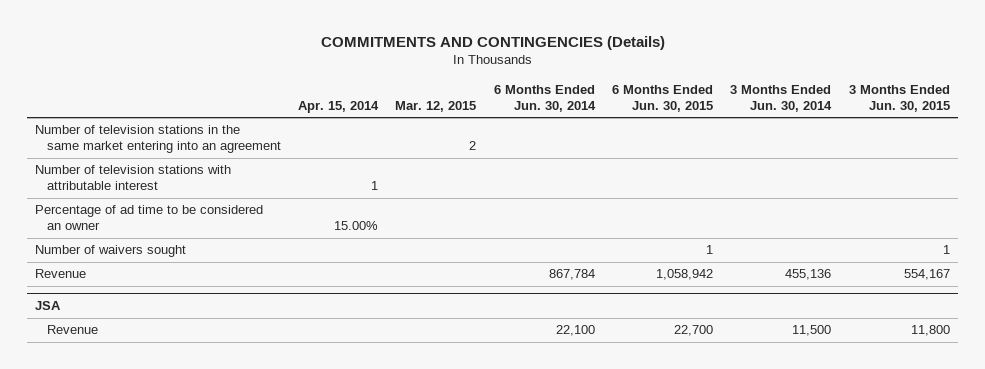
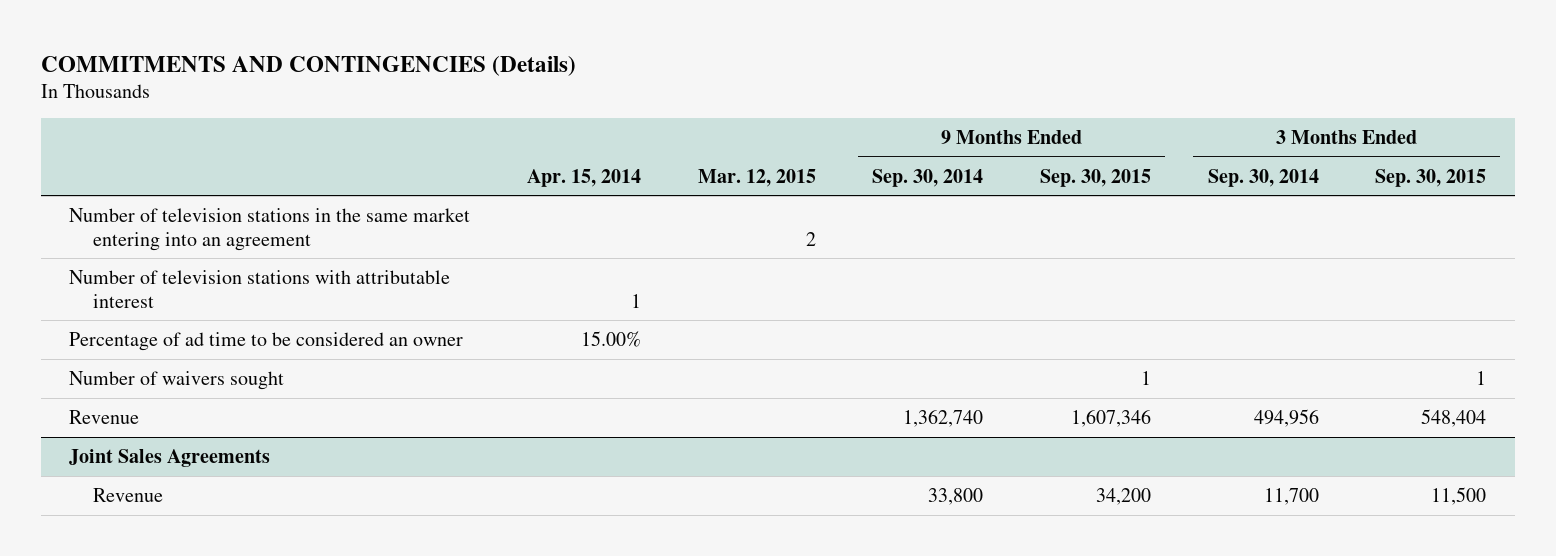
- | Apr. 15, 2014 | Mar. 12, 2015 | 6 Months Ended Jun. 30, 2014 | 6 Months Ended Jun. 30, 2015 | 3 Months Ended Jun. 30, 2014 | 3 Months Ended Jun. 30, 2015
+ | Apr. 15, 2014 | Mar. 12, 2015 | 9 Months Ended Sep. 30, 2014 | 9 Months Ended Sep. 30, 2015 | 3 Months Ended Sep. 30, 2014 | 3 Months Ended Sep. 30, 2015
- JSA
+ Joint Sales Agreements

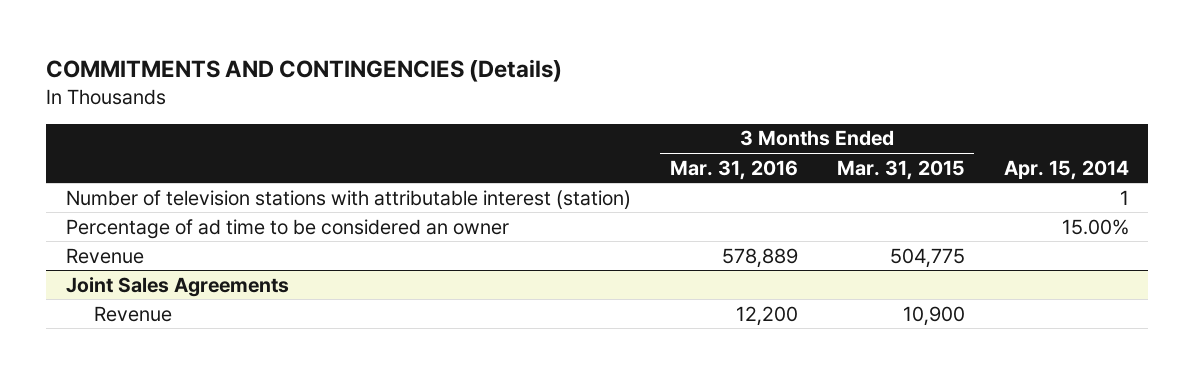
- | Apr. 15, 2014 | Mar. 12, 2015 | 9 Months Ended Sep. 30, 2014 | 9 Months Ended Sep. 30, 2015 | 3 Months Ended Sep. 30, 2014 | 3 Months Ended Sep. 30, 2015
+ | 3 Months Ended Mar. 31, 2016 | 3 Months Ended Mar. 31, 2015 | Apr. 15, 2014
- Number of television stations in the same market entering into an agreement | | 2 | | | |
- Number of television stations with attributable interest | 1 | | | | |
+ Number of television stations with attributable interest (station) | | | 1
- Number of waivers sought | | | | 1 | | 1

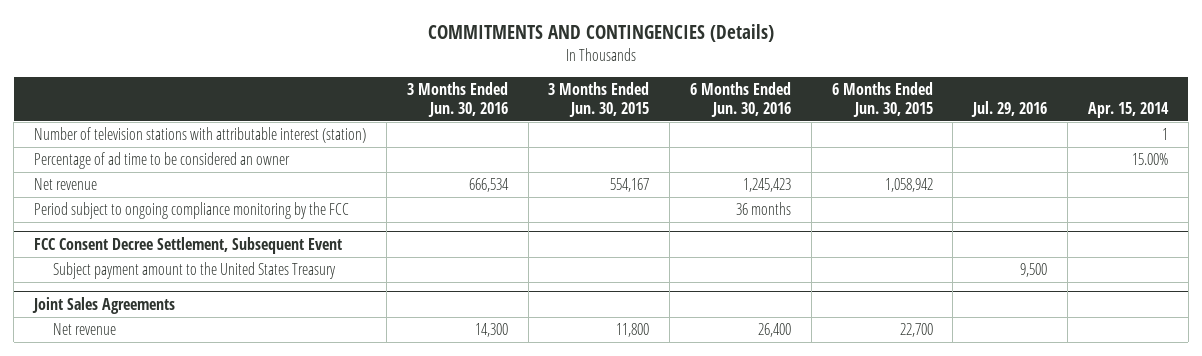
- | 3 Months Ended Mar. 31, 2016 | 3 Months Ended Mar. 31, 2015 | Apr. 15, 2014
+ | 3 Months Ended Jun. 30, 2016 | 3 Months Ended Jun. 30, 2015 | 6 Months Ended Jun. 30, 2016 | 6 Months Ended Jun. 30, 2015 | Jul. 29, 2016 | Apr. 15, 2014
- Revenue | 578,889 | 504,775 |
+ Net revenue | 666,534 | 554,167 | 1,245,423 | 1,058,942 | |
+ Period subject to ongoing compliance monitoring by the FCC | | | 36 months | | |
+ FCC Consent Decree Settlement, Subsequent Event
+ Subject payment amount to the United States Treasury | | | | | 9,500 |
@ Joint Sales Agreements
- Revenue | 12,200 | 10,900 |
+ Net revenue | 14,300 | 11,800 | 26,400 | 22,700 | |

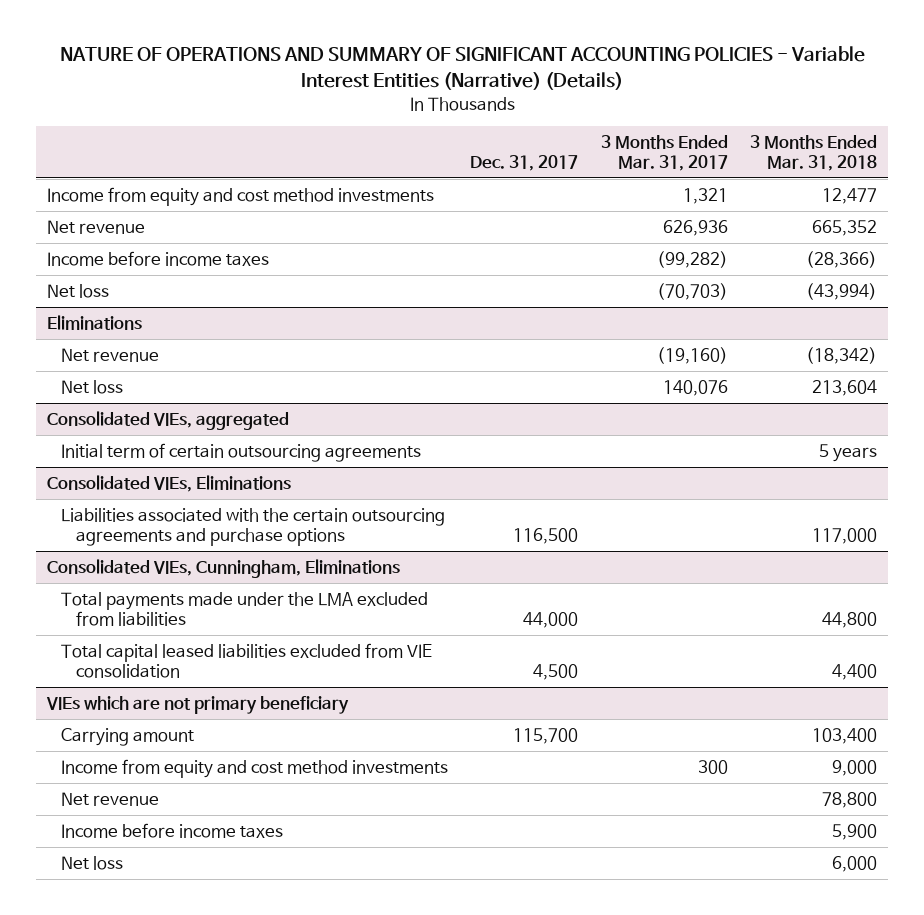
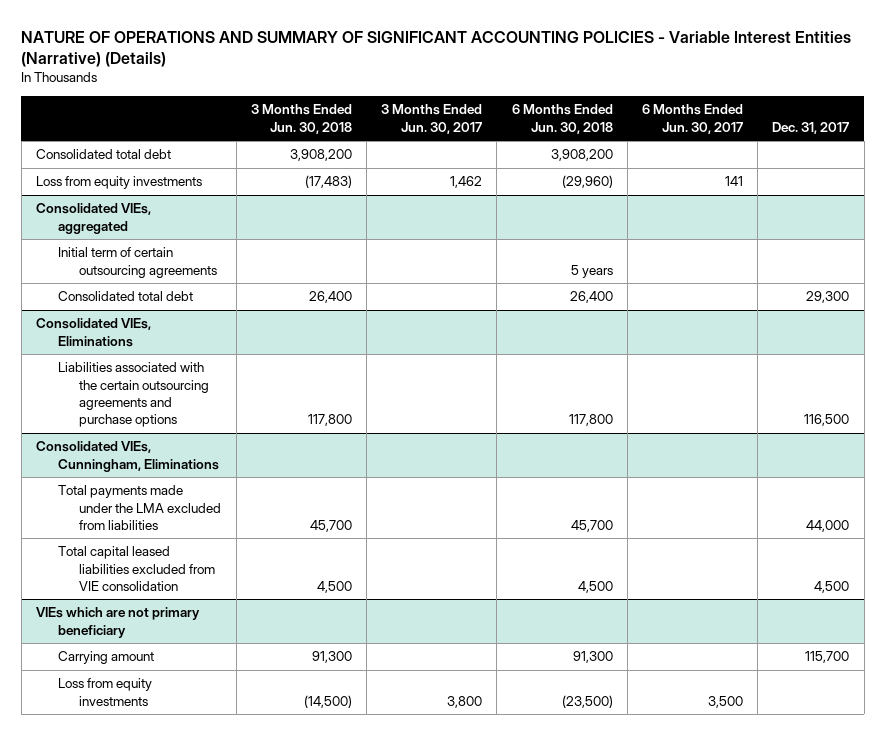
- | Dec. 31, 2017 | 3 Months Ended Mar. 31, 2017 | 3 Months Ended Mar. 31, 2018
+ | 3 Months Ended Jun. 30, 2018 | 3 Months Ended Jun. 30, 2017 | 6 Months Ended Jun. 30, 2018 | 6 Months Ended Jun. 30, 2017 | Dec. 31, 2017
- Income from equity and cost method investments | | 1,321 | 12,477
- Net revenue | | 626,936 | 665,352
- Income before income taxes | | (99,282) | (28,366)
- Net loss | | (70,703) | (43,994)
- Eliminations
- Net revenue | | (19,160) | (18,342)
- Net loss | | 140,076 | 213,604
+ Consolidated total debt | 3,908,200 | | 3,908,200 | |
+ Loss from equity investments | (17,483) | 1,462 | (29,960) | 141 |
@ Consolidated VIEs, aggregated
+ Consolidated total debt | 26,400 | | 26,400 | | 29,300
@ VIEs which are not primary beneficiary
- Income from equity and cost method investments | | 300 | 9,000
- Net revenue | | | 78,800
- Income before income taxes | | | 5,900
- Net loss | | | 6,000
+ Loss from equity investments | (14,500) | 3,800 | (23,500) | 3,500 |

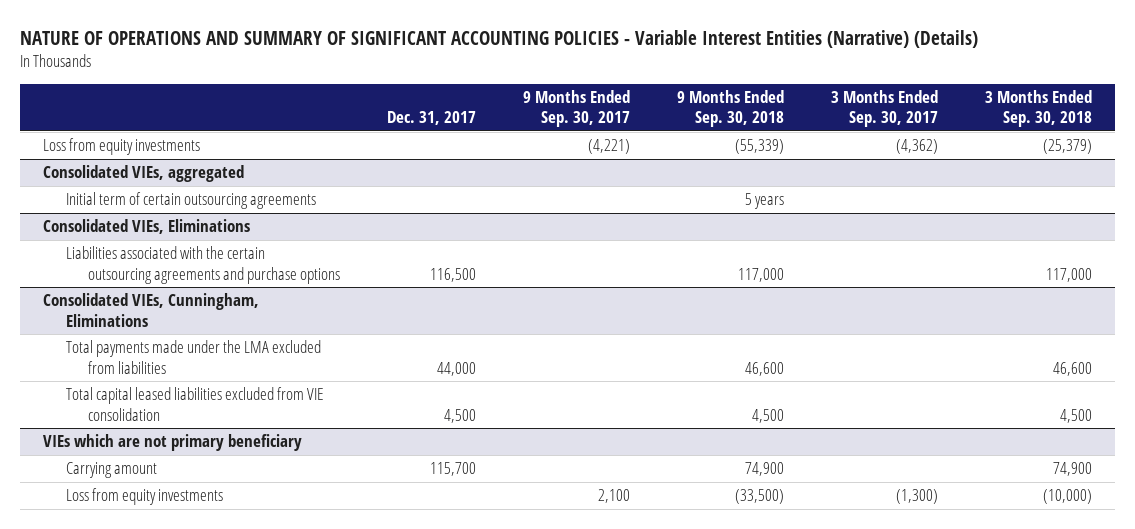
- | 3 Months Ended Jun. 30, 2018 | 3 Months Ended Jun. 30, 2017 | 6 Months Ended Jun. 30, 2018 | 6 Months Ended Jun. 30, 2017 | Dec. 31, 2017
+ | Dec. 31, 2017 | 9 Months Ended Sep. 30, 2017 | 9 Months Ended Sep. 30, 2018 | 3 Months Ended Sep. 30, 2017 | 3 Months Ended Sep. 30, 2018
- Consolidated total debt | 3,908,200 | | 3,908,200 | |
@ Consolidated VIEs, aggregated
- Consolidated total debt | 26,400 | | 26,400 | | 29,300

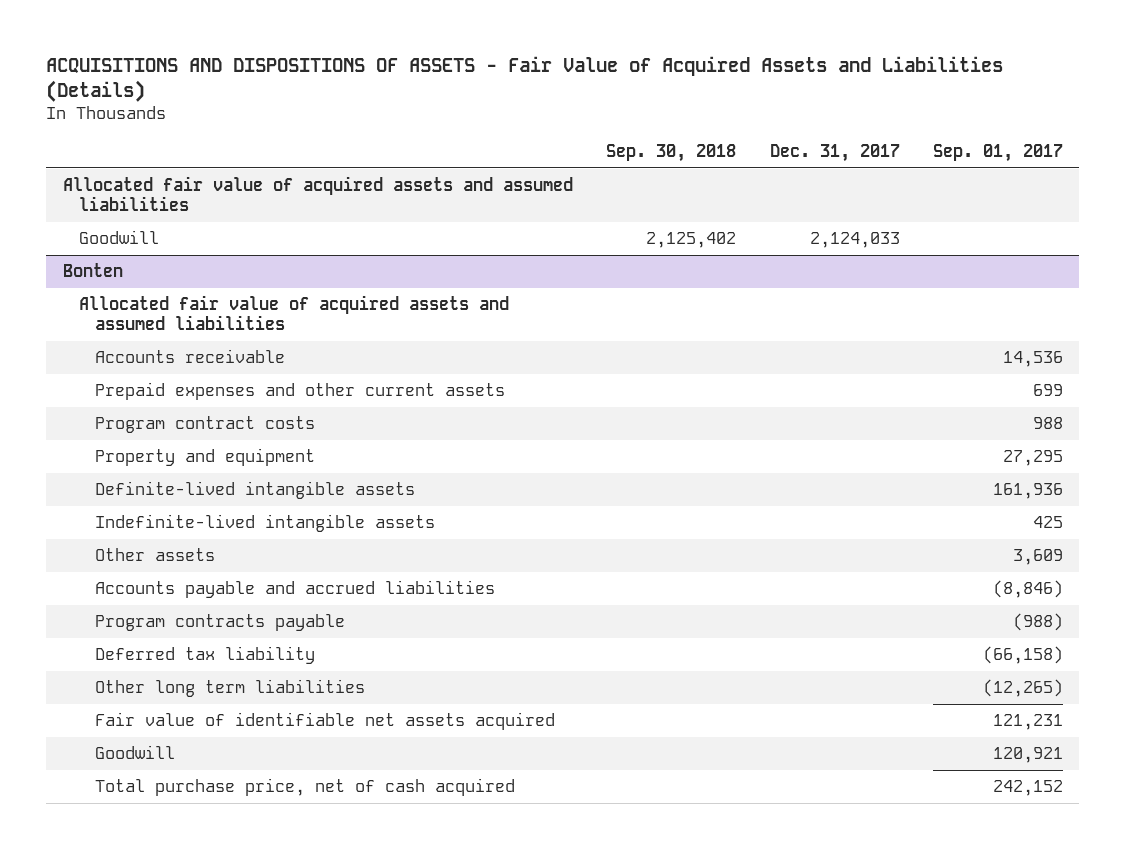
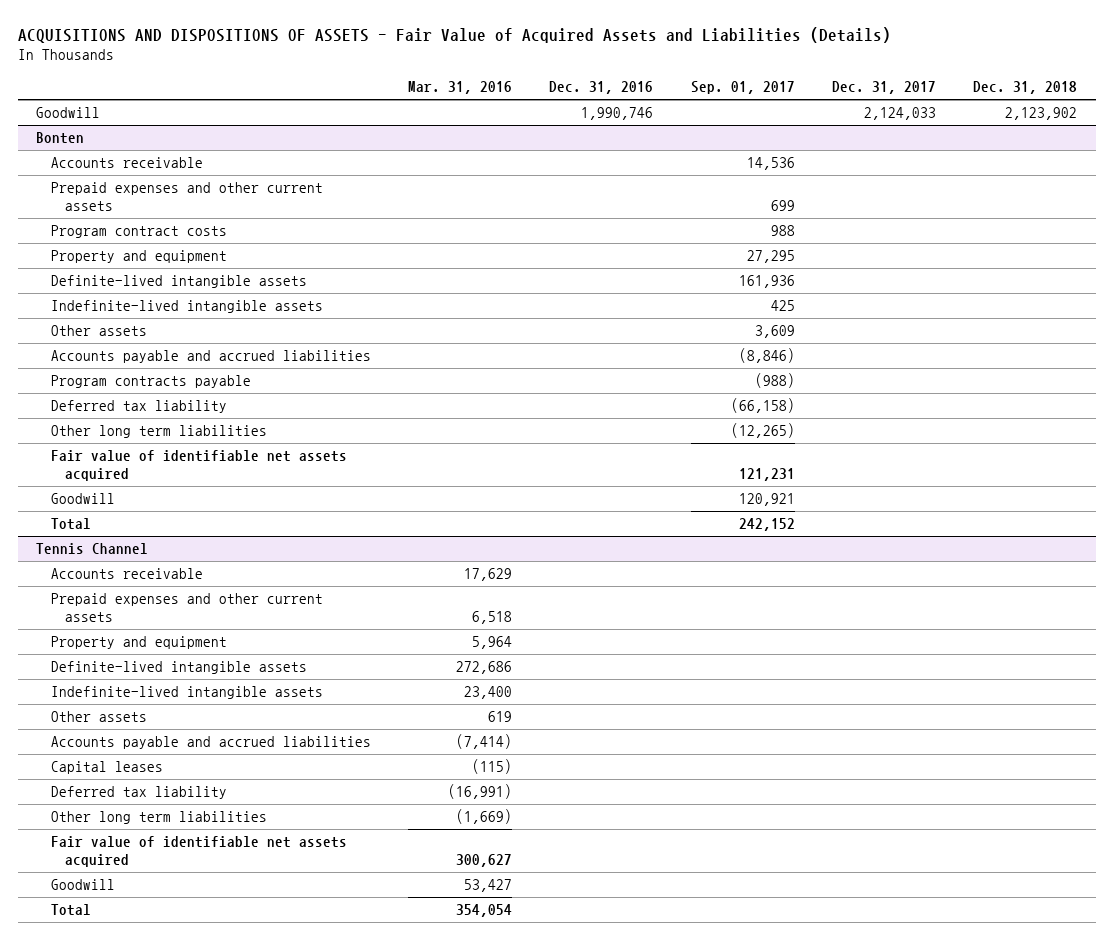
- | Sep. 30, 2018 | Dec. 31, 2017 | Sep. 01, 2017
+ | Mar. 31, 2016 | Dec. 31, 2016 | Sep. 01, 2017 | Dec. 31, 2017 | Dec. 31, 2018
- Allocated fair value of acquired assets and assumed liabilities
@ Bonten
- Allocated fair value of acquired assets and assumed liabilities
- Total purchase price, net of cash acquired | | | 242,152
+ Total | | | 242,152 | |
+ Tennis Channel
+ Accounts receivable | 17,629 | | | |
+ Prepaid expenses and other current assets | 6,518 | | | |
+ Property and equipment | 5,964 | | | |
+ Definite-lived intangible assets | 272,686 | | | |
+ Indefinite-lived intangible assets | 23,400 | | | |
+ Other assets | 619 | | | |
+ Accounts payable and accrued liabilities | (7,414) | | | |
+ Capital leases | (115) | | | |
+ Deferred tax liability | (16,991) | | | |
+ Other long term liabilities | (1,669) | | | |
+ Fair value of identifiable net assets acquired | 300,627 | | | |
+ Goodwill | 53,427 | | | |
+ Total | 354,054 | | | |

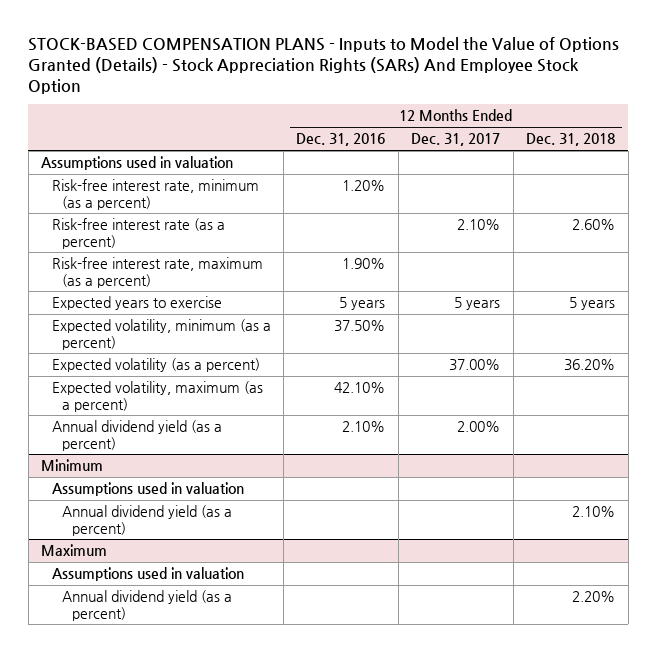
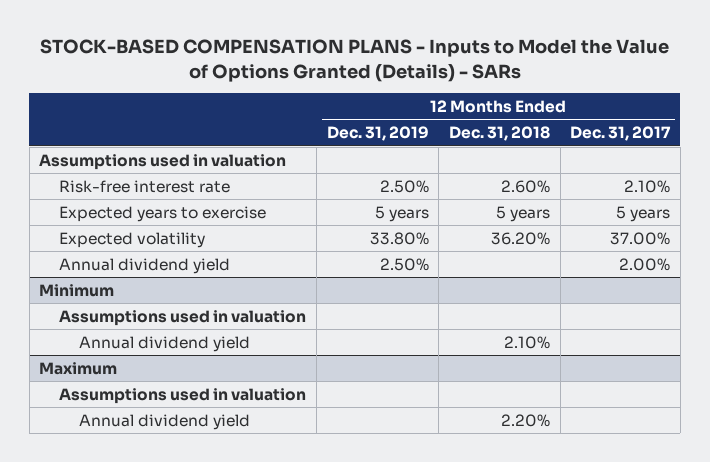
- STOCK-BASED COMPENSATION PLANS - Inputs to Model the Value of Options Granted (Details) - Stock Appreciation Rights (SARs) And Employee Stock Option
+ STOCK-BASED COMPENSATION PLANS - Inputs to Model the Value of Options Granted (Details) - SARs
- | 12 Months Ended Dec. 31, 2016 | 12 Months Ended Dec. 31, 2017 | 12 Months Ended Dec. 31, 2018
+ | 12 Months Ended Dec. 31, 2019 | 12 Months Ended Dec. 31, 2018 | 12 Months Ended Dec. 31, 2017
- Risk-free interest rate, minimum (as a percent) | 1.20% | |
- Risk-free interest rate (as a percent) | | 2.10% | 2.60%
- Risk-free interest rate, maximum (as a percent) | 1.90% | |
+ Risk-free interest rate | 2.50% | 2.60% | 2.10%
- Expected volatility, minimum (as a percent) | 37.50% | |
- Expected volatility (as a percent) | | 37.00% | 36.20%
- Expected volatility, maximum (as a percent) | 42.10% | |
- Annual dividend yield (as a percent) | 2.10% | 2.00% |
+ Expected volatility | 33.80% | 36.20% | 37.00%
+ Annual dividend yield | 2.50% | | 2.00%
@ Minimum
- Annual dividend yield (as a percent) | | | 2.10%
+ Annual dividend yield | | 2.10% |
@ Maximum
- Annual dividend yield (as a percent) | | | 2.20%
+ Annual dividend yield | | 2.20% |

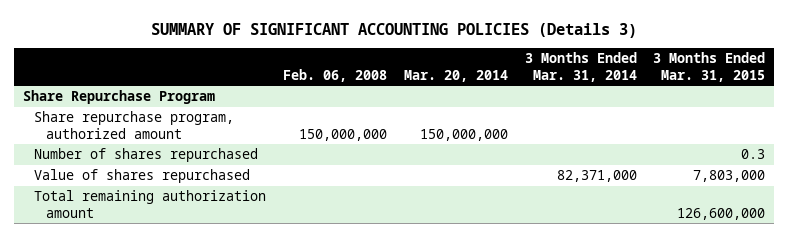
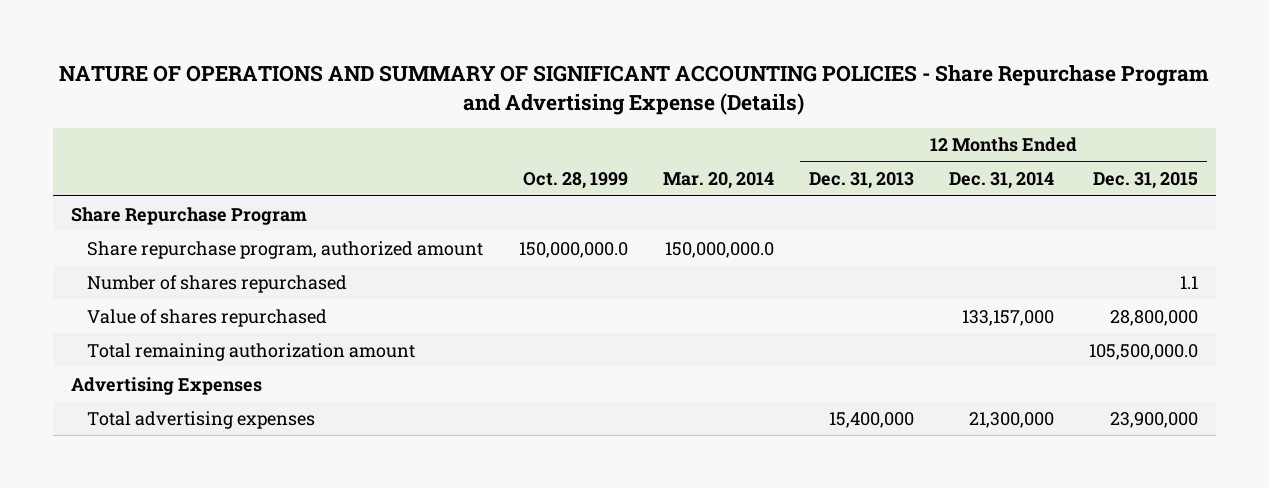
- SUMMARY OF SIGNIFICANT ACCOUNTING POLICIES (Details 3)
+ NATURE OF OPERATIONS AND SUMMARY OF SIGNIFICANT ACCOUNTING POLICIES - Share Repurchase Program and Advertising Expense (Details)
- | Feb. 06, 2008 | Mar. 20, 2014 | 3 Months Ended Mar. 31, 2014 | 3 Months Ended Mar. 31, 2015
+ | Oct. 28, 1999 | Mar. 20, 2014 | 12 Months Ended Dec. 31, 2013 | 12 Months Ended Dec. 31, 2014 | 12 Months Ended Dec. 31, 2015
- Share repurchase program, authorized amount | 150,000,000 | 150,000,000 | |
+ Share repurchase program, authorized amount | 150,000,000.0 | 150,000,000.0 | | |
+ Advertising Expenses
+ Total advertising expenses | | | 15,400,000 | 21,300,000 | 23,900,000

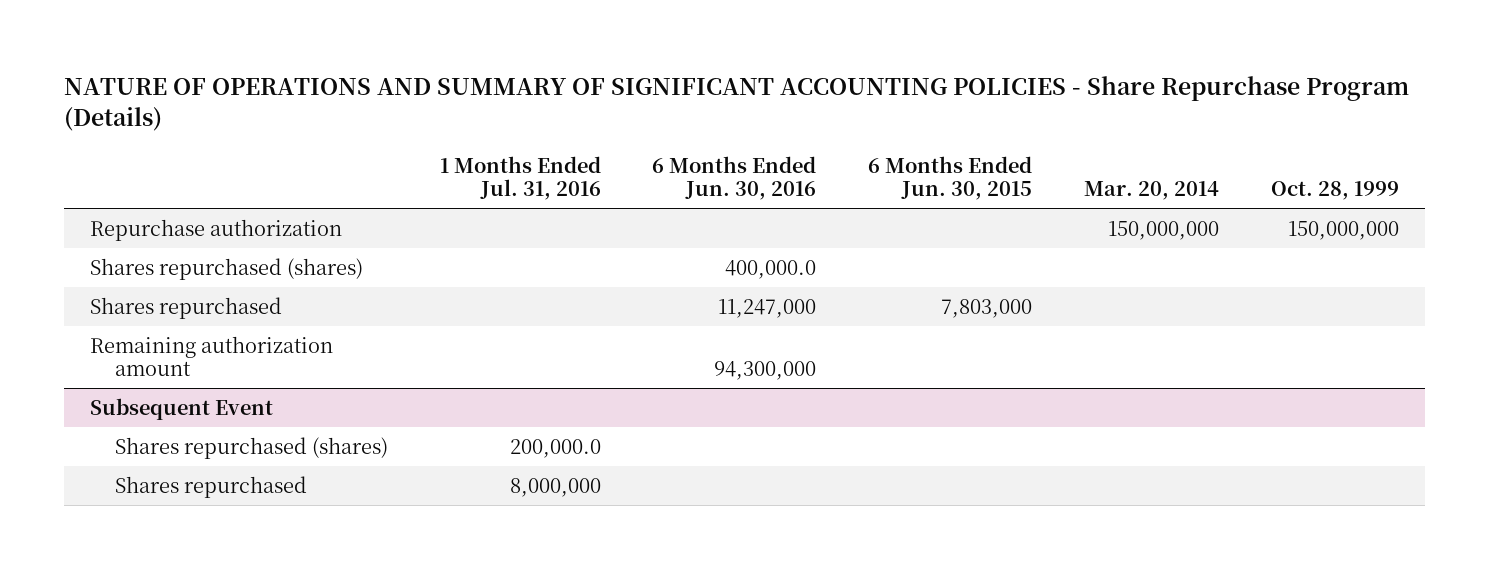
- NATURE OF OPERATIONS AND SUMMARY OF SIGNIFICANT ACCOUNTING POLICIES - Share Repurchase Program and Advertising Expense (Details)
+ NATURE OF OPERATIONS AND SUMMARY OF SIGNIFICANT ACCOUNTING POLICIES - Share Repurchase Program (Details)
- | Oct. 28, 1999 | Mar. 20, 2014 | 12 Months Ended Dec. 31, 2013 | 12 Months Ended Dec. 31, 2014 | 12 Months Ended Dec. 31, 2015
+ | 1 Months Ended Jul. 31, 2016 | 6 Months Ended Jun. 30, 2016 | 6 Months Ended Jun. 30, 2015 | Mar. 20, 2014 | Oct. 28, 1999
- Share Repurchase Program
- Share repurchase program, authorized amount | 150,000,000.0 | 150,000,000.0 | | |
- Number of shares repurchased | | | | | 1.1
- Value of shares repurchased | | | | 133,157,000 | 28,800,000
- Total remaining authorization amount | | | | | 105,500,000.0
- Advertising Expenses
- Total advertising expenses | | | 15,400,000 | 21,300,000 | 23,900,000
+ Repurchase authorization | | | | 150,000,000 | 150,000,000
+ Shares repurchased (shares) | | 400,000.0 | | |
+ Shares repurchased | | 11,247,000 | 7,803,000 | |
+ Remaining authorization amount | | 94,300,000 | | |
+ Subsequent Event
+ Shares repurchased (shares) | 200,000.0 | | | |
+ Shares repurchased | 8,000,000 | | | |

